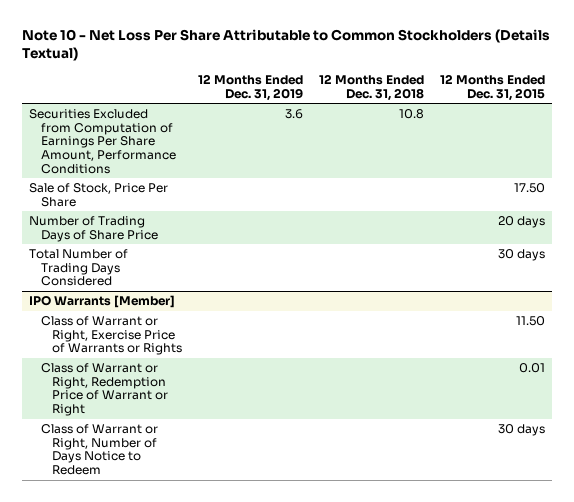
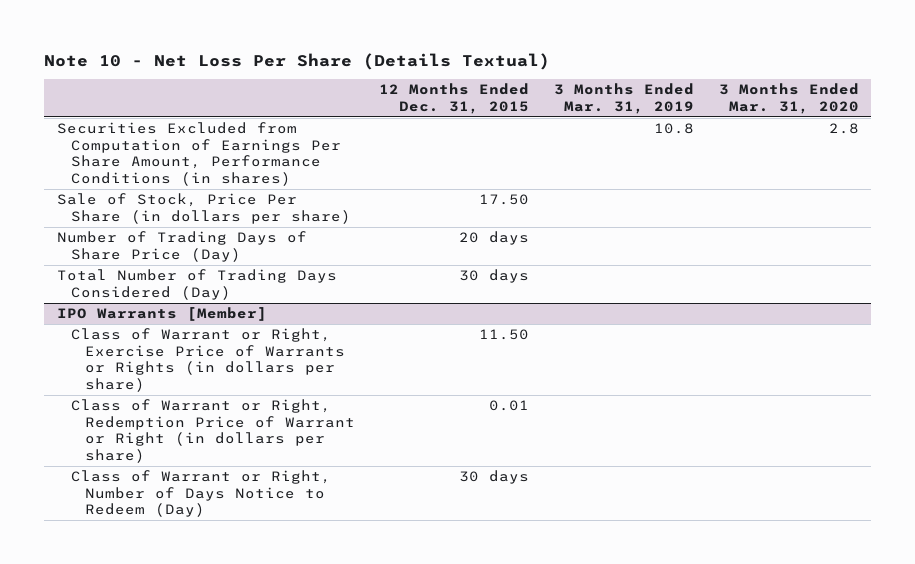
- Note 10 - Net Loss Per Share Attributable to Common Stockholders (Details Textual)
+ Note 10 - Net Loss Per Share (Details Textual)
- | 12 Months Ended Dec. 31, 2019 | 12 Months Ended Dec. 31, 2018 | 12 Months Ended Dec. 31, 2015
+ | 12 Months Ended Dec. 31, 2015 | 3 Months Ended Mar. 31, 2019 | 3 Months Ended Mar. 31, 2020
- Securities Excluded from Computation of Earnings Per Share Amount, Performance Conditions | 3.6 | 10.8 |
- Sale of Stock, Price Per Share | | | 17.50
- Number of Trading Days of Share Price | | | 20 days
- Total Number of Trading Days Considered | | | 30 days
+ Securities Excluded from Computation of Earnings Per Share Amount, Performance Conditions (in shares) | | 10.8 | 2.8
+ Sale of Stock, Price Per Share (in dollars per share) | 17.50 | |
+ Number of Trading Days of Share Price (Day) | 20 days | |
+ Total Number of Trading Days Considered (Day) | 30 days | |
@ IPO Warrants [Member]
- Class of Warrant or Right, Exercise Price of Warrants or Rights | | | 11.50
- Class of Warrant or Right, Redemption Price of Warrant or Right | | | 0.01
- Class of Warrant or Right, Number of Days Notice to Redeem | | | 30 days
+ Class of Warrant or Right, Exercise Price of Warrants or Rights (in dollars per share) | 11.50 | |
+ Class of Warrant or Right, Redemption Price of Warrant or Right (in dollars per share) | 0.01 | |
+ Class of Warrant or Right, Number of Days Notice to Redeem (Day) | 30 days | |

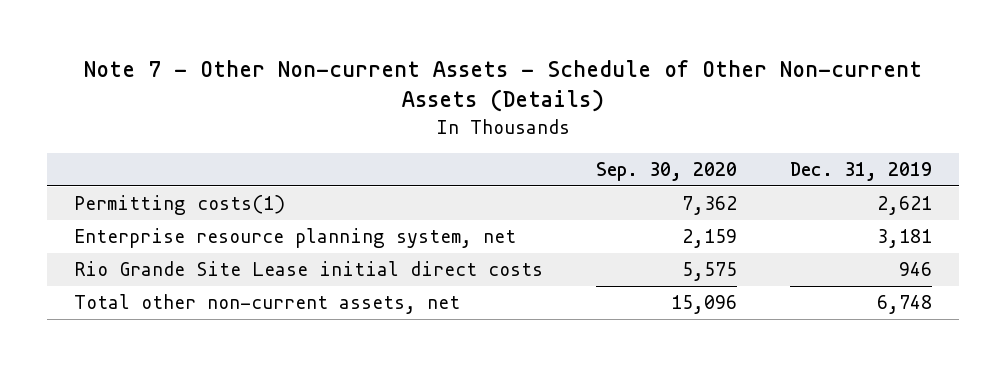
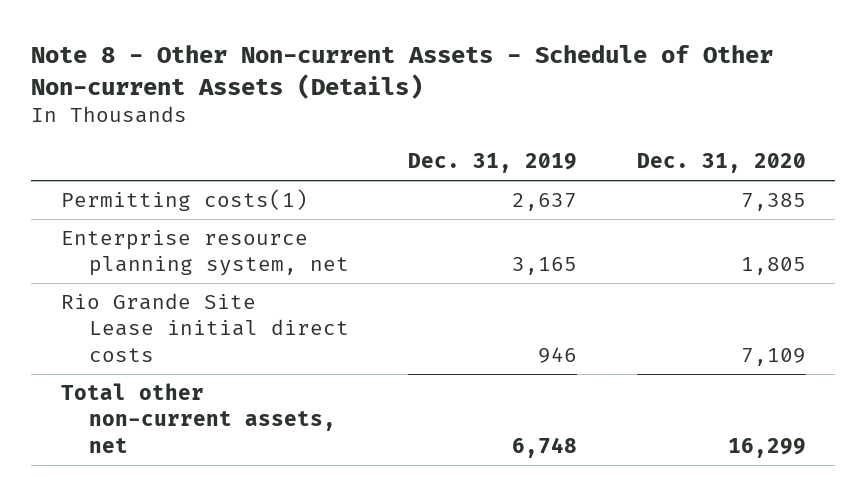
- Note 7 - Other Non-current Assets - Schedule of Other Non-current Assets (Details)
+ Note 8 - Other Non-current Assets - Schedule of Other Non-current Assets (Details)
- | Sep. 30, 2020 | Dec. 31, 2019
+ | Dec. 31, 2019 | Dec. 31, 2020
- Permitting costs(1) | 7,362 | 2,621
- Enterprise resource planning system, net | 2,159 | 3,181
+ Permitting costs(1) | 2,637 | 7,385
+ Enterprise resource planning system, net | 3,165 | 1,805

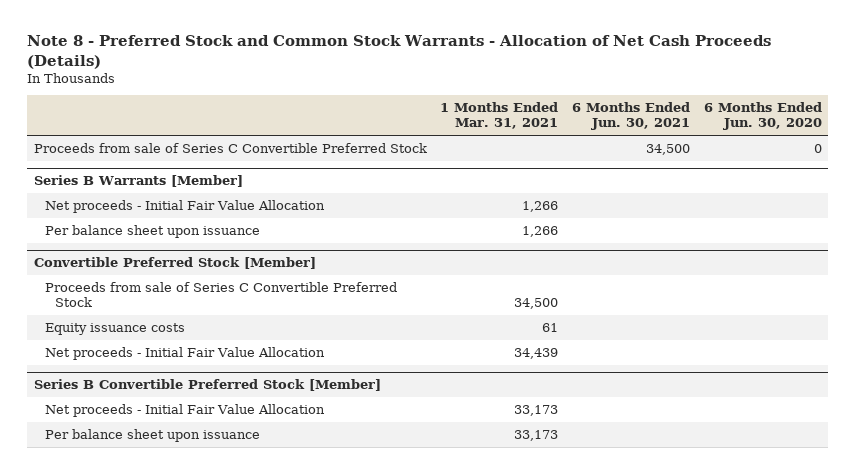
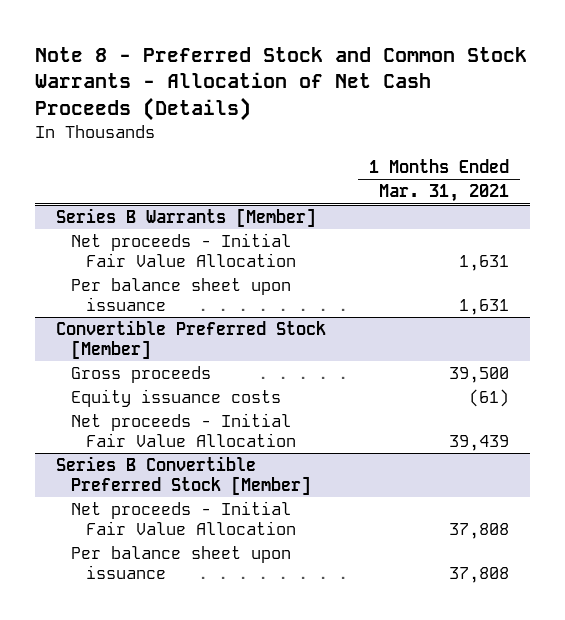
- | 1 Months Ended Mar. 31, 2021 | 6 Months Ended Jun. 30, 2021 | 6 Months Ended Jun. 30, 2020
+ | 1 Months Ended Mar. 31, 2021
- Proceeds from sale of Series C Convertible Preferred Stock | | 34,500 | 0
@ Series B Warrants [Member]
- Net proceeds - Initial Fair Value Allocation | 1,266 | |
- Per balance sheet upon issuance | 1,266 | |
+ Net proceeds - Initial Fair Value Allocation | 1,631
+ Per balance sheet upon issuance | 1,631
@ Convertible Preferred Stock [Member]
- Proceeds from sale of Series C Convertible Preferred Stock | 34,500 | |
- Equity issuance costs | 61 | |
- Net proceeds - Initial Fair Value Allocation | 34,439 | |
+ Gross proceeds | 39,500
+ Equity issuance costs | (61)
+ Net proceeds - Initial Fair Value Allocation | 39,439
@ Series B Convertible Preferred Stock [Member]
- Net proceeds - Initial Fair Value Allocation | 33,173 | |
- Per balance sheet upon issuance | 33,173 | |
+ Net proceeds - Initial Fair Value Allocation | 37,808
+ Per balance sheet upon issuance | 37,808

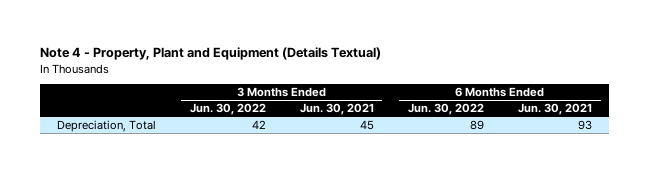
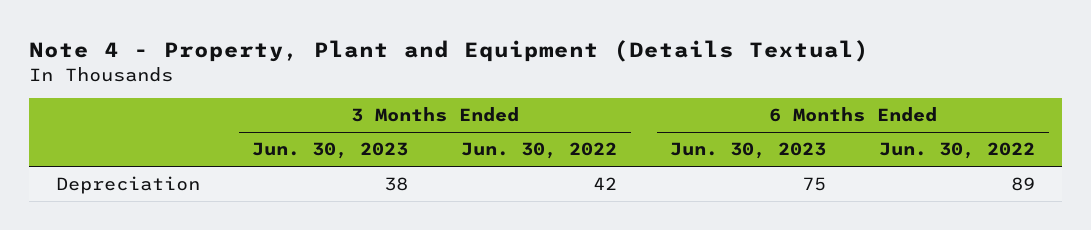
- | 3 Months Ended Jun. 30, 2022 | 3 Months Ended Jun. 30, 2021 | 6 Months Ended Jun. 30, 2022 | 6 Months Ended Jun. 30, 2021
+ | 3 Months Ended Jun. 30, 2023 | 3 Months Ended Jun. 30, 2022 | 6 Months Ended Jun. 30, 2023 | 6 Months Ended Jun. 30, 2022
- Depreciation, Total | 42 | 45 | 89 | 93
+ Depreciation | 38 | 42 | 75 | 89

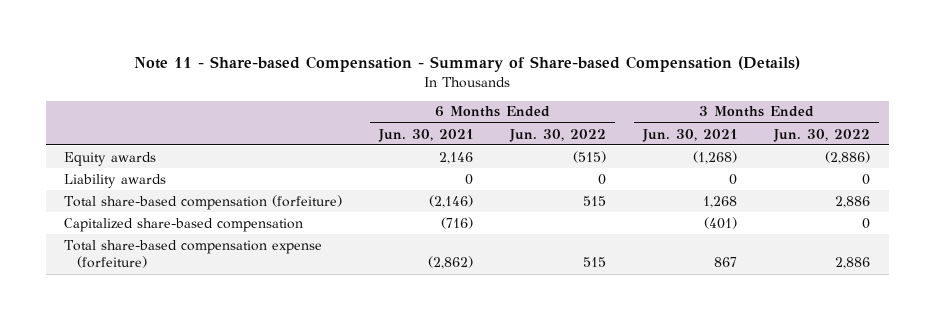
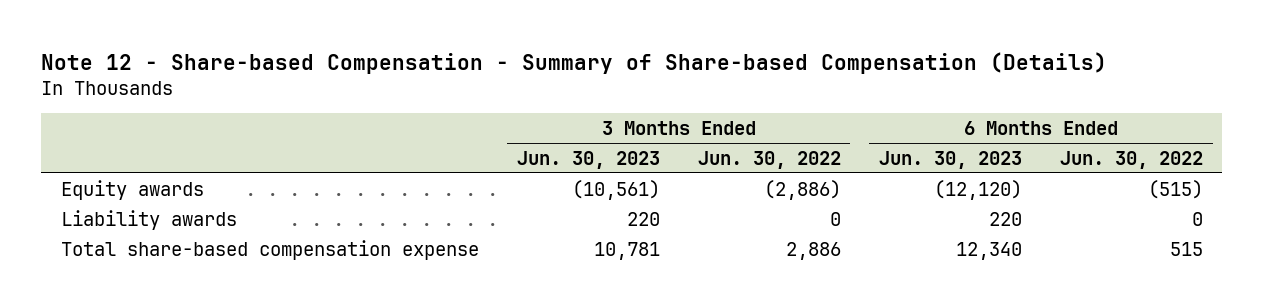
- Note 11 - Share-based Compensation - Summary of Share-based Compensation (Details)
+ Note 12 - Share-based Compensation - Summary of Share-based Compensation (Details)
- | 6 Months Ended Jun. 30, 2021 | 6 Months Ended Jun. 30, 2022 | 3 Months Ended Jun. 30, 2021 | 3 Months Ended Jun. 30, 2022
+ | 3 Months Ended Jun. 30, 2023 | 3 Months Ended Jun. 30, 2022 | 6 Months Ended Jun. 30, 2023 | 6 Months Ended Jun. 30, 2022
- Total share-based compensation (forfeiture) | (2,146) | 515 | 1,268 | 2,886
- Capitalized share-based compensation | (716) | | (401) | 0
- Total share-based compensation expense (forfeiture) | (2,862) | 515 | 867 | 2,886
+ Total share-based compensation expense | 10,781 | 2,886 | 12,340 | 515

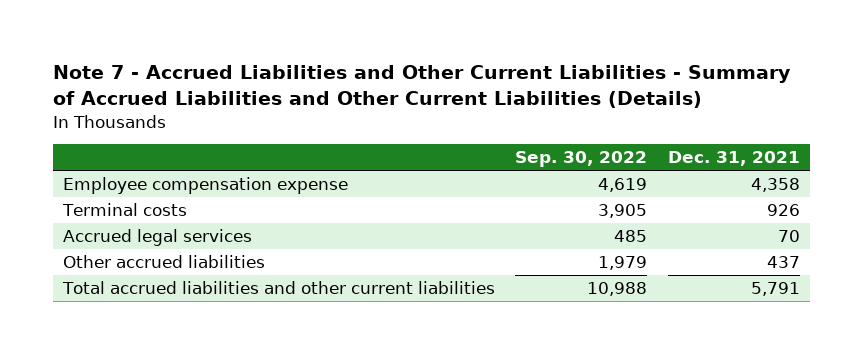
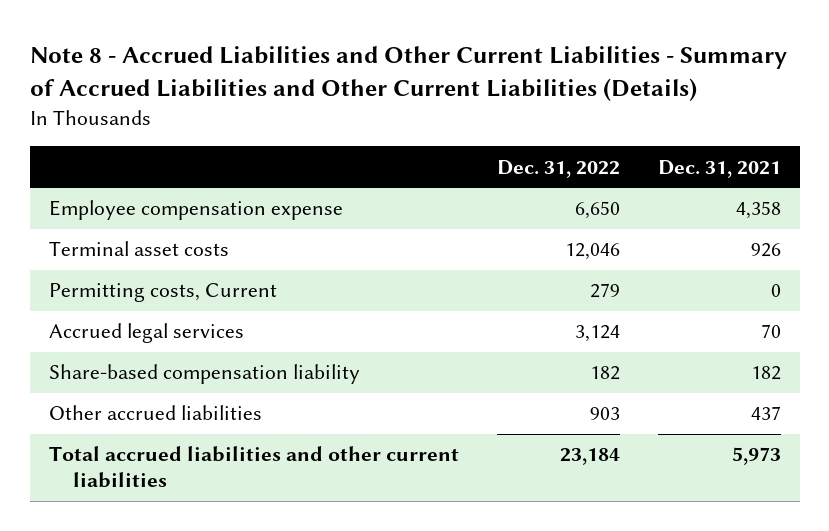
- Note 7 - Accrued Liabilities and Other Current Liabilities - Summary of Accrued Liabilities and Other Current Liabilities (Details)
+ Note 8 - Accrued Liabilities and Other Current Liabilities - Summary of Accrued Liabilities and Other Current Liabilities (Details)
- | Sep. 30, 2022 | Dec. 31, 2021
+ | Dec. 31, 2022 | Dec. 31, 2021
- Terminal costs | 3,905 | 926
+ Terminal asset costs | 12,046 | 926
+ Permitting costs, Current | 279 | 0
+ Share-based compensation liability | 182 | 182
- Total accrued liabilities and other current liabilities | 10,988 | 5,791
+ Total accrued liabilities and other current liabilities | 23,184 | 5,973

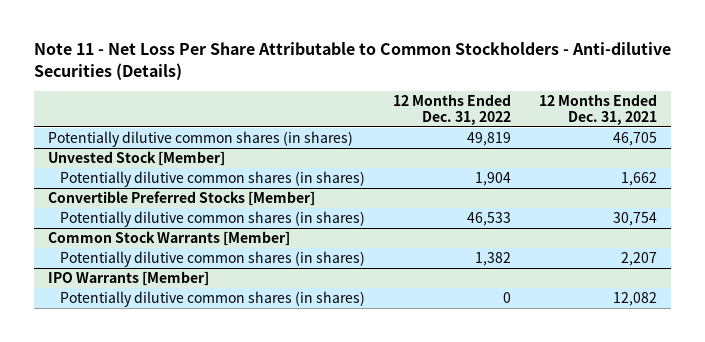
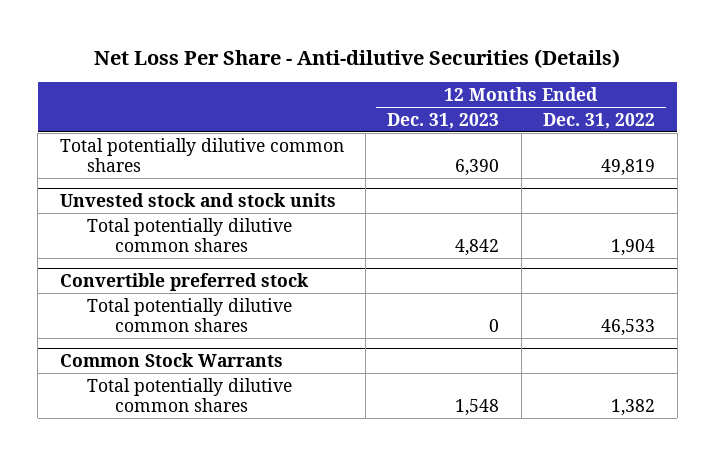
- Note 11 - Net Loss Per Share Attributable to Common Stockholders - Anti-dilutive Securities (Details)
+ Net Loss Per Share - Anti-dilutive Securities (Details)
- | 12 Months Ended Dec. 31, 2022 | 12 Months Ended Dec. 31, 2021
+ | 12 Months Ended Dec. 31, 2023 | 12 Months Ended Dec. 31, 2022
- Potentially dilutive common shares (in shares) | 49,819 | 46,705
- Unvested Stock [Member]
- Potentially dilutive common shares (in shares) | 1,904 | 1,662
- Convertible Preferred Stocks [Member]
- Potentially dilutive common shares (in shares) | 46,533 | 30,754
- Common Stock Warrants [Member]
- Potentially dilutive common shares (in shares) | 1,382 | 2,207
- IPO Warrants [Member]
- Potentially dilutive common shares (in shares) | 0 | 12,082
+ Total potentially dilutive common shares | 6,390 | 49,819
+ Unvested stock and stock units
+ Total potentially dilutive common shares | 4,842 | 1,904
+ Convertible preferred stock
+ Total potentially dilutive common shares | 0 | 46,533
+ Common Stock Warrants
+ Total potentially dilutive common shares | 1,548 | 1,382

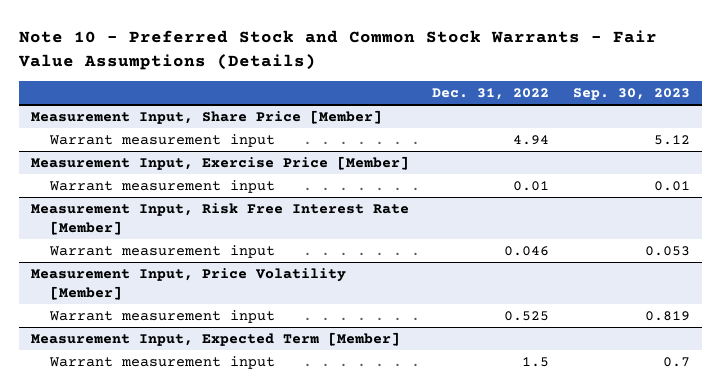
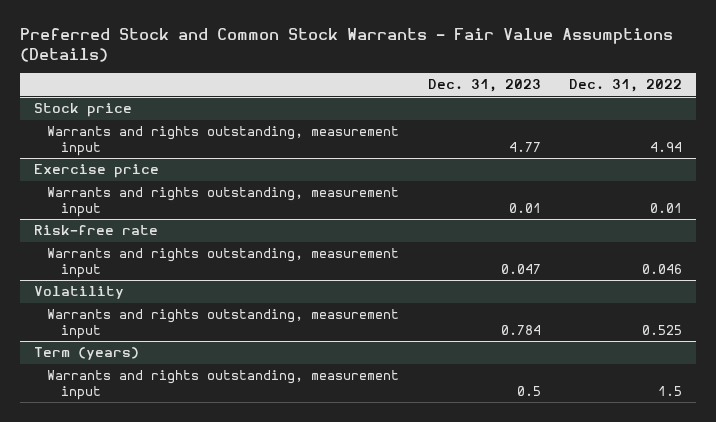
- Note 10 - Preferred Stock and Common Stock Warrants - Fair Value Assumptions (Details)
+ Preferred Stock and Common Stock Warrants - Fair Value Assumptions (Details)
- | Dec. 31, 2022 | Sep. 30, 2023
+ | Dec. 31, 2023 | Dec. 31, 2022
- Measurement Input, Share Price [Member]
- Warrant measurement input | 4.94 | 5.12
- Measurement Input, Exercise Price [Member]
- Warrant measurement input | 0.01 | 0.01
- Measurement Input, Risk Free Interest Rate [Member]
- Warrant measurement input | 0.046 | 0.053
- Measurement Input, Price Volatility [Member]
- Warrant measurement input | 0.525 | 0.819
- Measurement Input, Expected Term [Member]
- Warrant measurement input | 1.5 | 0.7
+ Stock price
+ Warrants and rights outstanding, measurement input | 4.77 | 4.94
+ Exercise price
+ Warrants and rights outstanding, measurement input | 0.01 | 0.01
+ Risk-free rate
+ Warrants and rights outstanding, measurement input | 0.047 | 0.046
+ Volatility
+ Warrants and rights outstanding, measurement input | 0.784 | 0.525
+ Term (years)
+ Warrants and rights outstanding, measurement input | 0.5 | 1.5

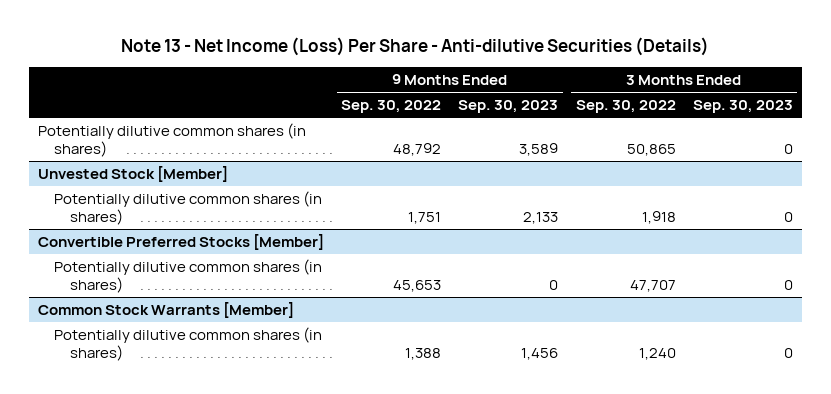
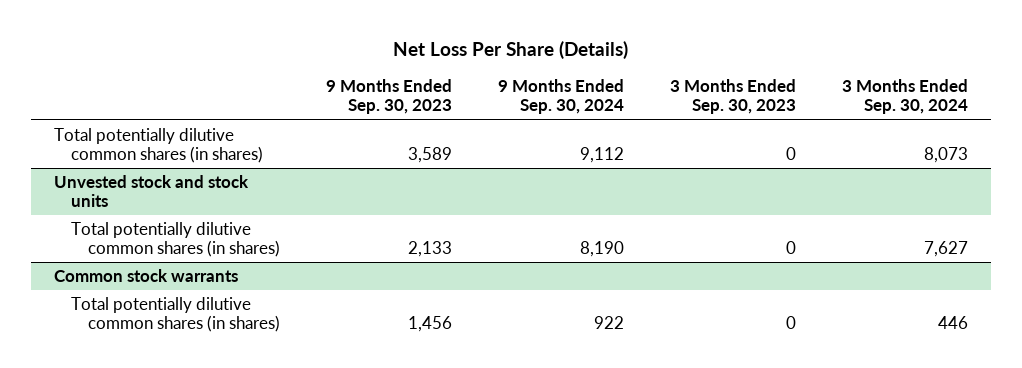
- Note 13 - Net Income (Loss) Per Share - Anti-dilutive Securities (Details)
+ Net Loss Per Share (Details)
- | 9 Months Ended Sep. 30, 2022 | 9 Months Ended Sep. 30, 2023 | 3 Months Ended Sep. 30, 2022 | 3 Months Ended Sep. 30, 2023
+ | 9 Months Ended Sep. 30, 2023 | 9 Months Ended Sep. 30, 2024 | 3 Months Ended Sep. 30, 2023 | 3 Months Ended Sep. 30, 2024
- Potentially dilutive common shares (in shares) | 48,792 | 3,589 | 50,865 | 0
- Unvested Stock [Member]
- Potentially dilutive common shares (in shares) | 1,751 | 2,133 | 1,918 | 0
- Convertible Preferred Stocks [Member]
- Potentially dilutive common shares (in shares) | 45,653 | 0 | 47,707 | 0
- Common Stock Warrants [Member]
- Potentially dilutive common shares (in shares) | 1,388 | 1,456 | 1,240 | 0
+ Total potentially dilutive common shares (in shares) | 3,589 | 9,112 | 0 | 8,073
+ Unvested stock and stock units
+ Total potentially dilutive common shares (in shares) | 2,133 | 8,190 | 0 | 7,627
+ Common stock warrants
+ Total potentially dilutive common shares (in shares) | 1,456 | 922 | 0 | 446

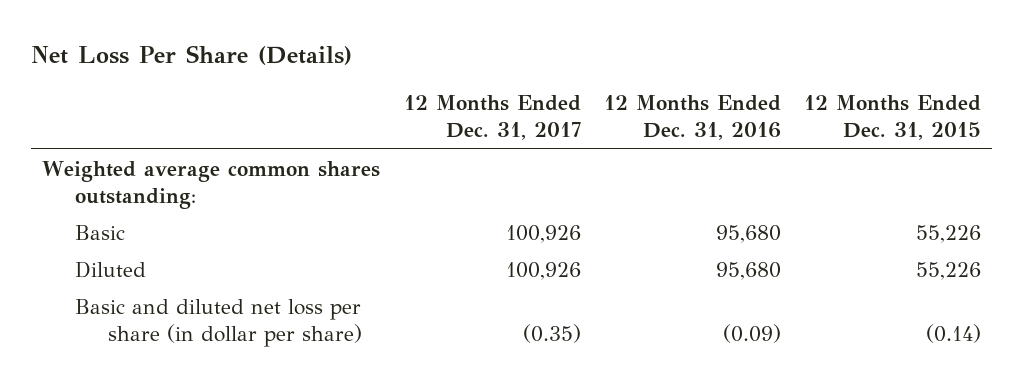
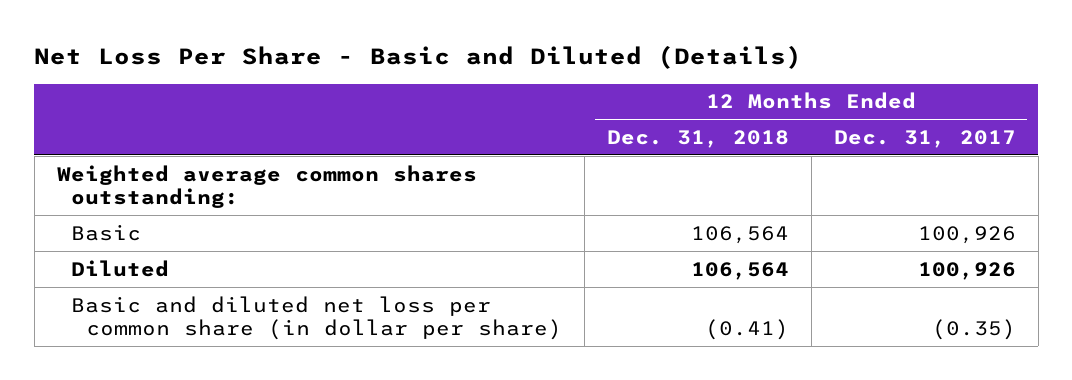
- Net Loss Per Share (Details)
+ Net Loss Per Share - Basic and Diluted (Details)
- | 12 Months Ended Dec. 31, 2017 | 12 Months Ended Dec. 31, 2016 | 12 Months Ended Dec. 31, 2015
+ | 12 Months Ended Dec. 31, 2018 | 12 Months Ended Dec. 31, 2017
- Basic and diluted net loss per share (in dollar per share) | (0.35) | (0.09) | (0.14)
+ Basic and diluted net loss per common share (in dollar per share) | (0.41) | (0.35)

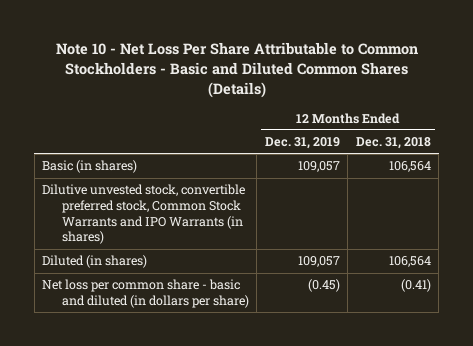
- Net Loss Per Share - Basic and Diluted (Details)
+ Note 10 - Net Loss Per Share Attributable to Common Stockholders - Basic and Diluted Common Shares (Details)
- | 12 Months Ended Dec. 31, 2018 | 12 Months Ended Dec. 31, 2017
+ | 12 Months Ended Dec. 31, 2019 | 12 Months Ended Dec. 31, 2018
- Weighted average common shares outstanding:
- Basic | 106,564 | 100,926
- Diluted | 106,564 | 100,926
- Basic and diluted net loss per common share (in dollar per share) | (0.41) | (0.35)
+ Basic (in shares) | 109,057 | 106,564
+ Dilutive unvested stock, convertible preferred stock, Common Stock Warrants and IPO Warrants (in shares)
+ Diluted (in shares) | 109,057 | 106,564
+ Net loss per common share - basic and diluted (in dollars per share) | (0.45) | (0.41)

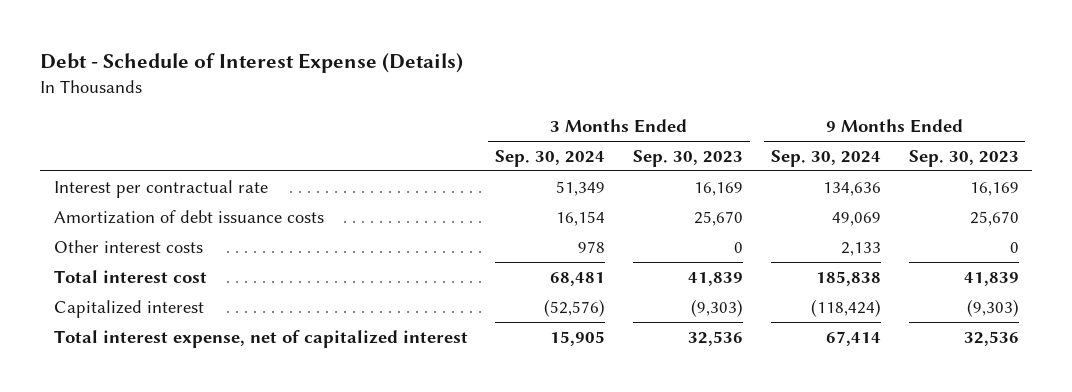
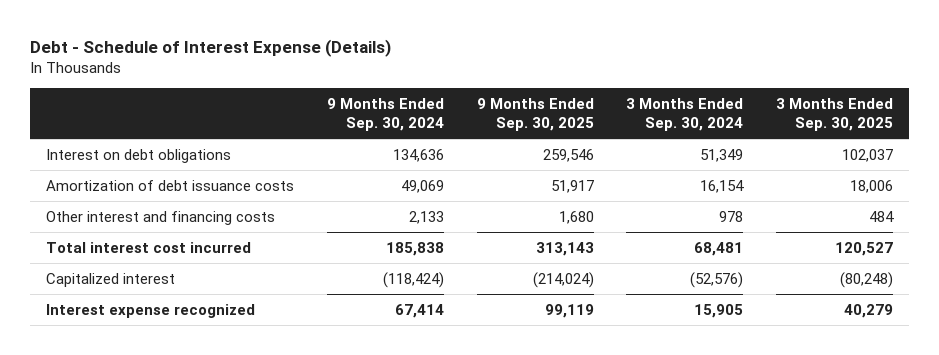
- | 3 Months Ended Sep. 30, 2024 | 3 Months Ended Sep. 30, 2023 | 9 Months Ended Sep. 30, 2024 | 9 Months Ended Sep. 30, 2023
+ | 9 Months Ended Sep. 30, 2024 | 9 Months Ended Sep. 30, 2025 | 3 Months Ended Sep. 30, 2024 | 3 Months Ended Sep. 30, 2025
- Interest per contractual rate | 51,349 | 16,169 | 134,636 | 16,169
+ Interest on debt obligations | 134,636 | 259,546 | 51,349 | 102,037
- Other interest costs | 978 | 0 | 2,133 | 0
- Total interest cost | 68,481 | 41,839 | 185,838 | 41,839
+ Other interest and financing costs | 2,133 | 1,680 | 978 | 484
+ Total interest cost incurred | 185,838 | 313,143 | 68,481 | 120,527
- Total interest expense, net of capitalized interest | 15,905 | 32,536 | 67,414 | 32,536
+ Interest expense recognized | 67,414 | 99,119 | 15,905 | 40,279

